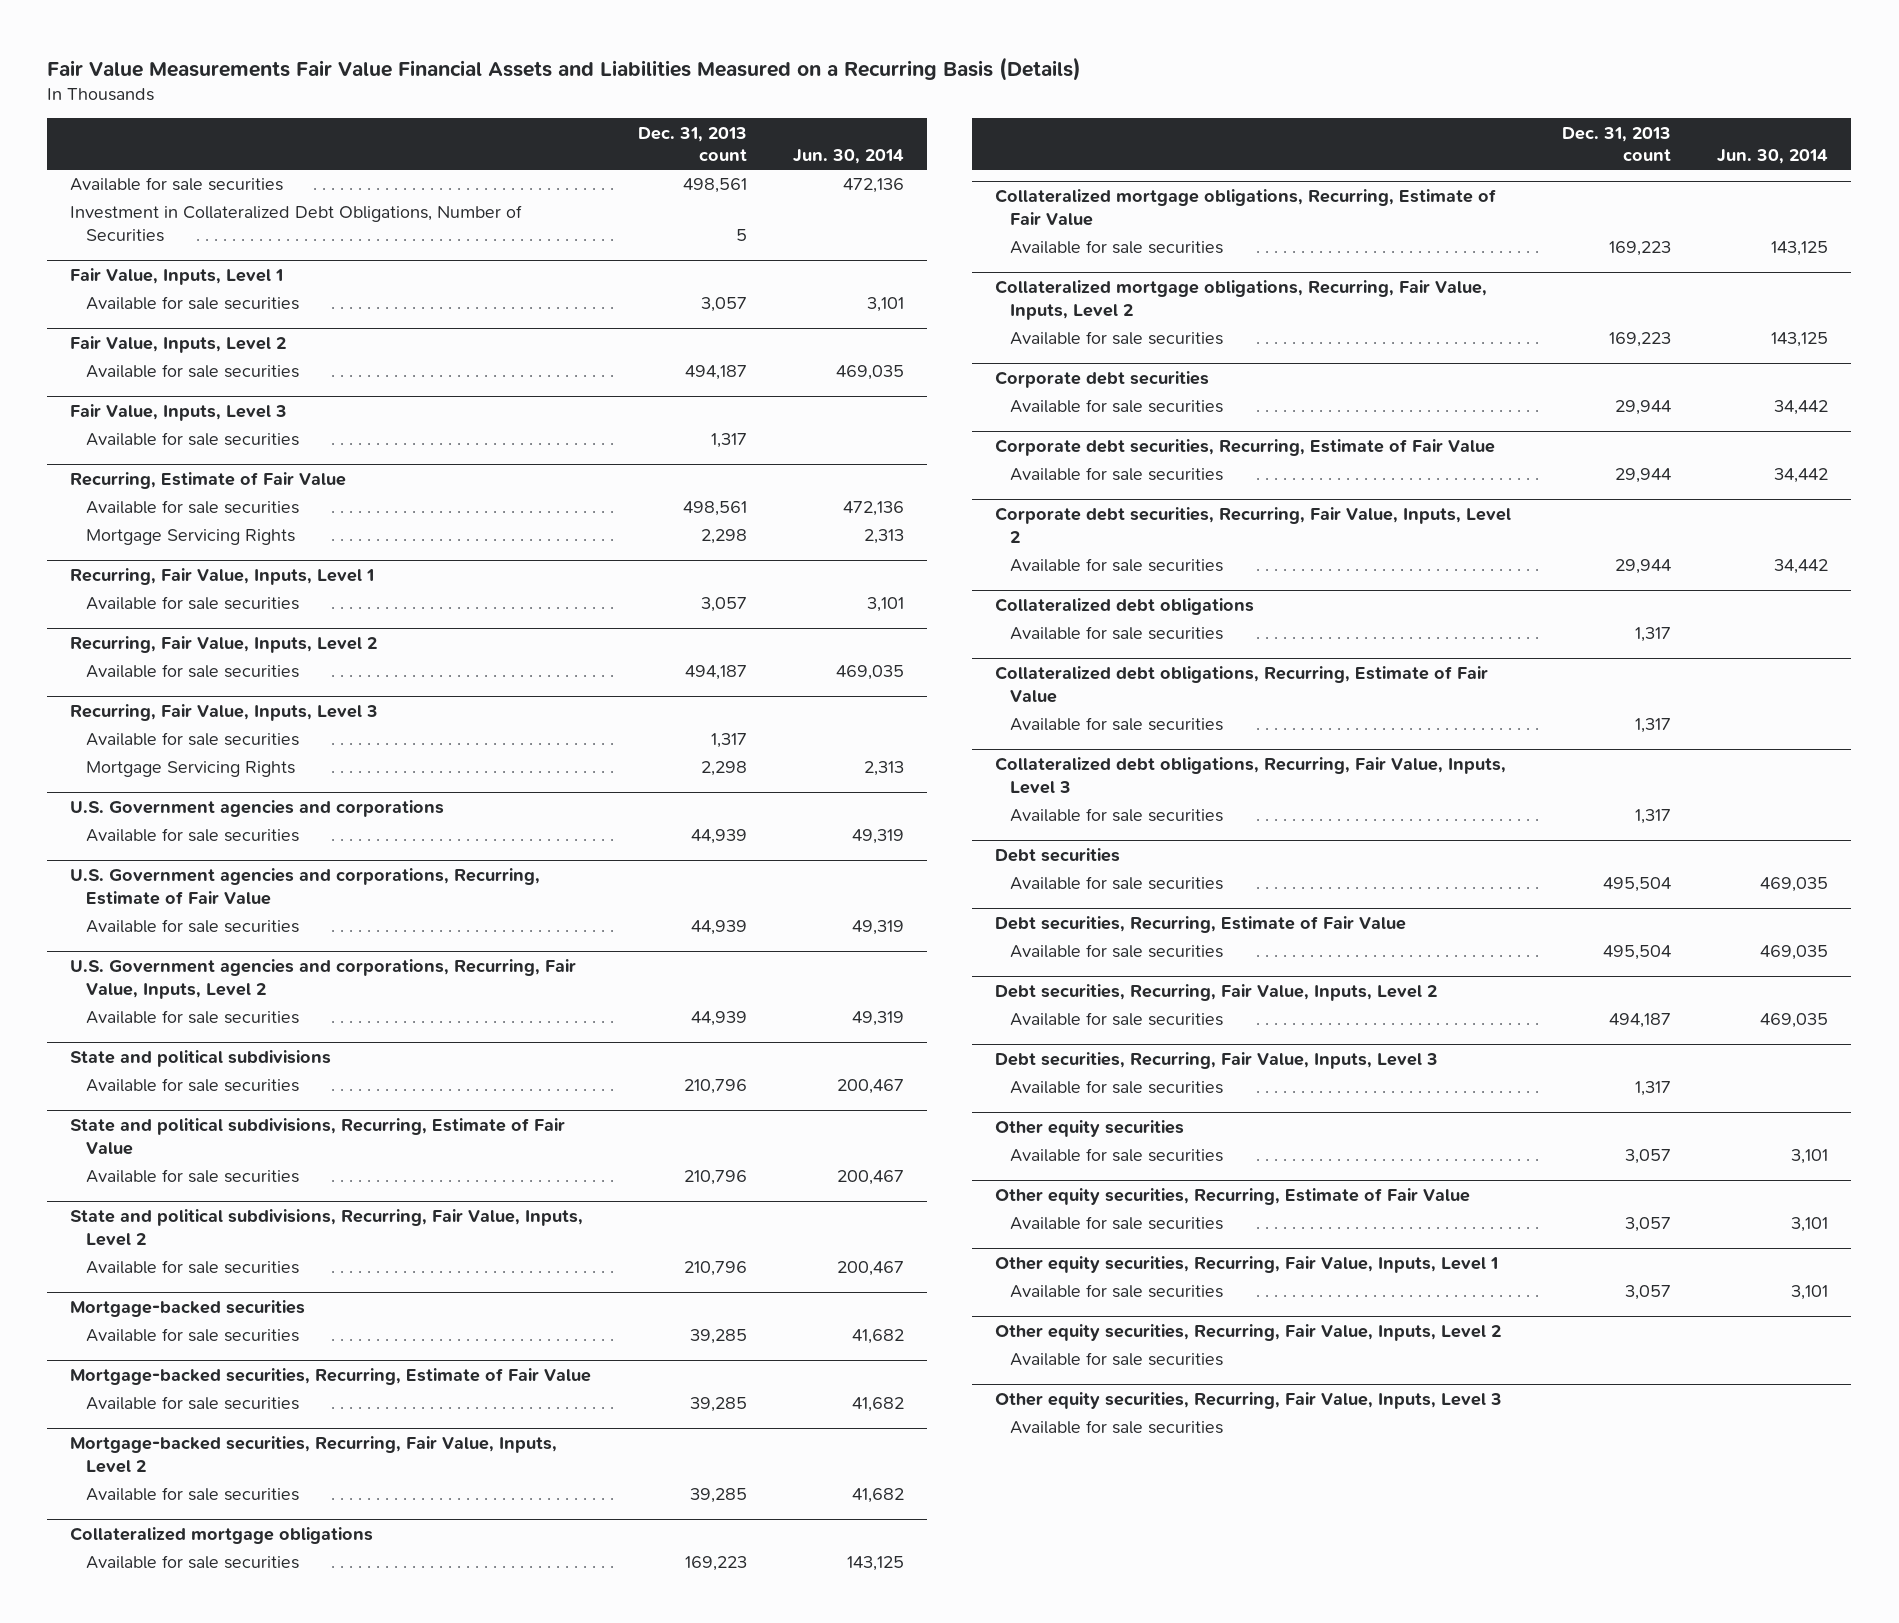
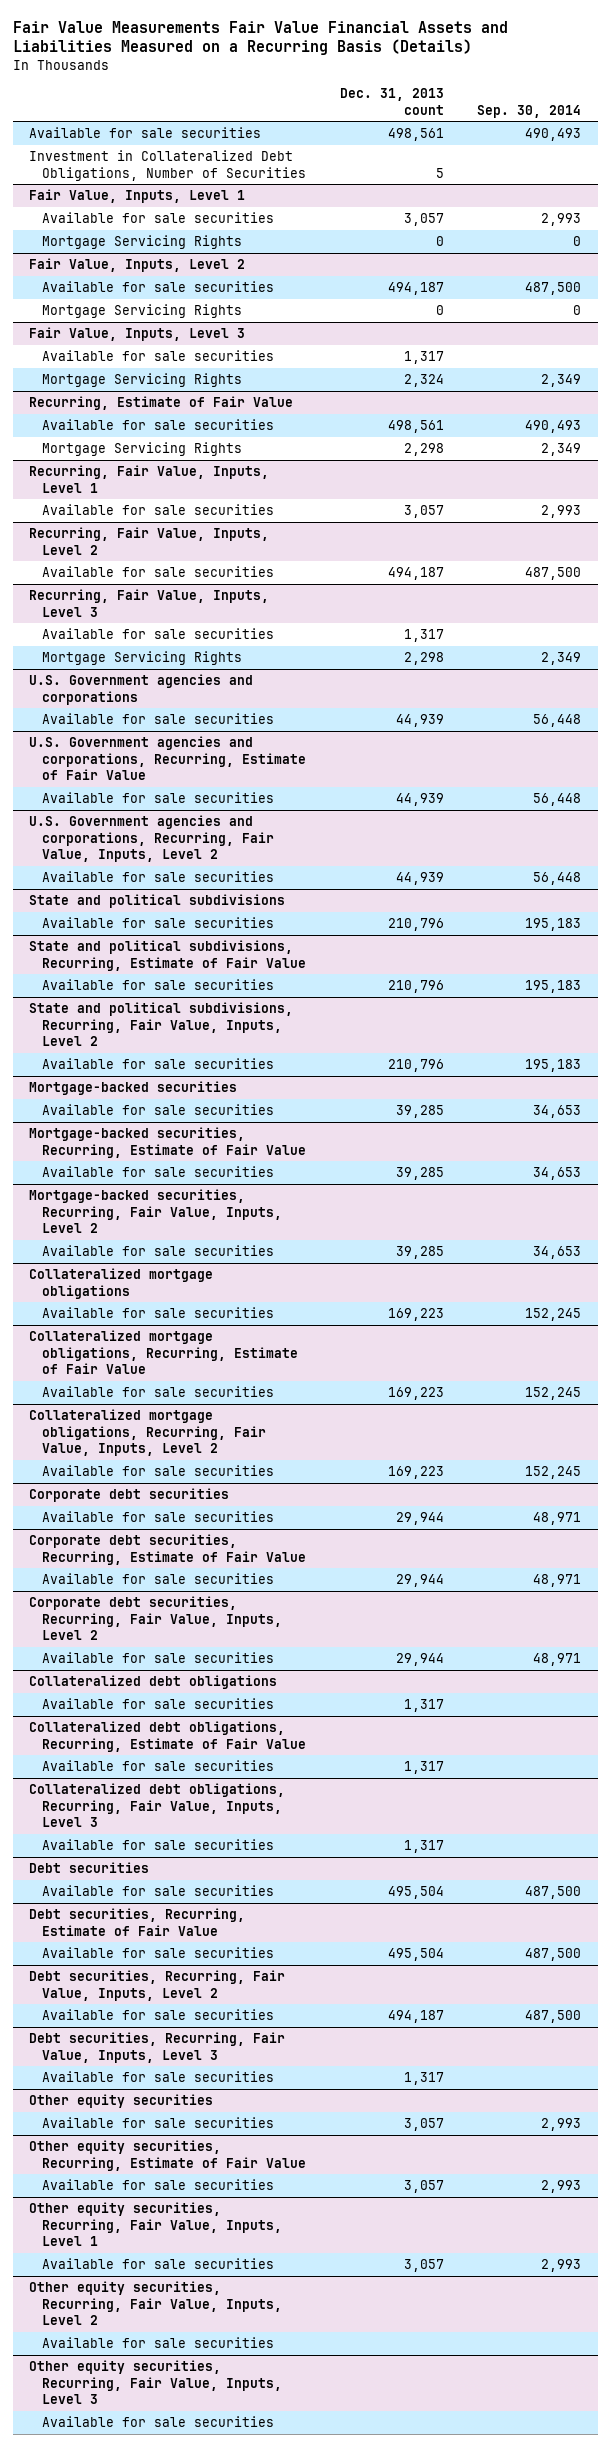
- | Dec. 31, 2013 count | Jun. 30, 2014
+ | Dec. 31, 2013 count | Sep. 30, 2014
@ Fair Value, Inputs, Level 1
+ Mortgage Servicing Rights | 0 | 0
@ Fair Value, Inputs, Level 2
+ Mortgage Servicing Rights | 0 | 0
@ Fair Value, Inputs, Level 3
+ Mortgage Servicing Rights | 2,324 | 2,349

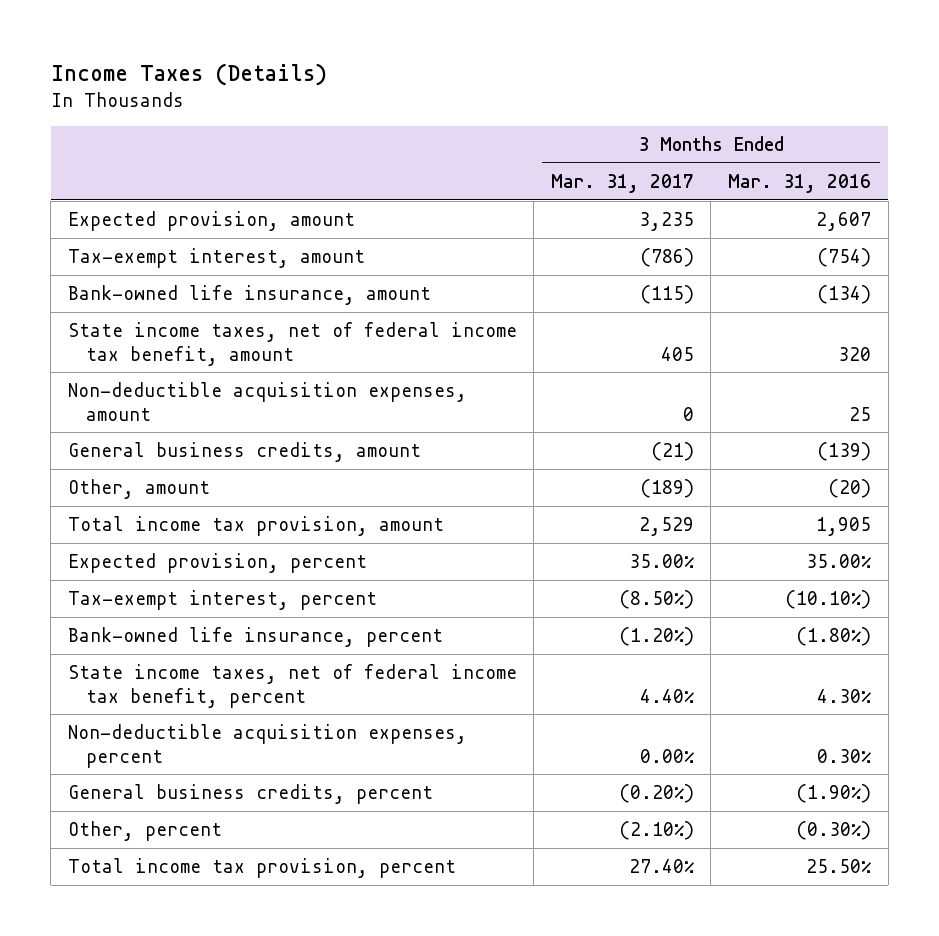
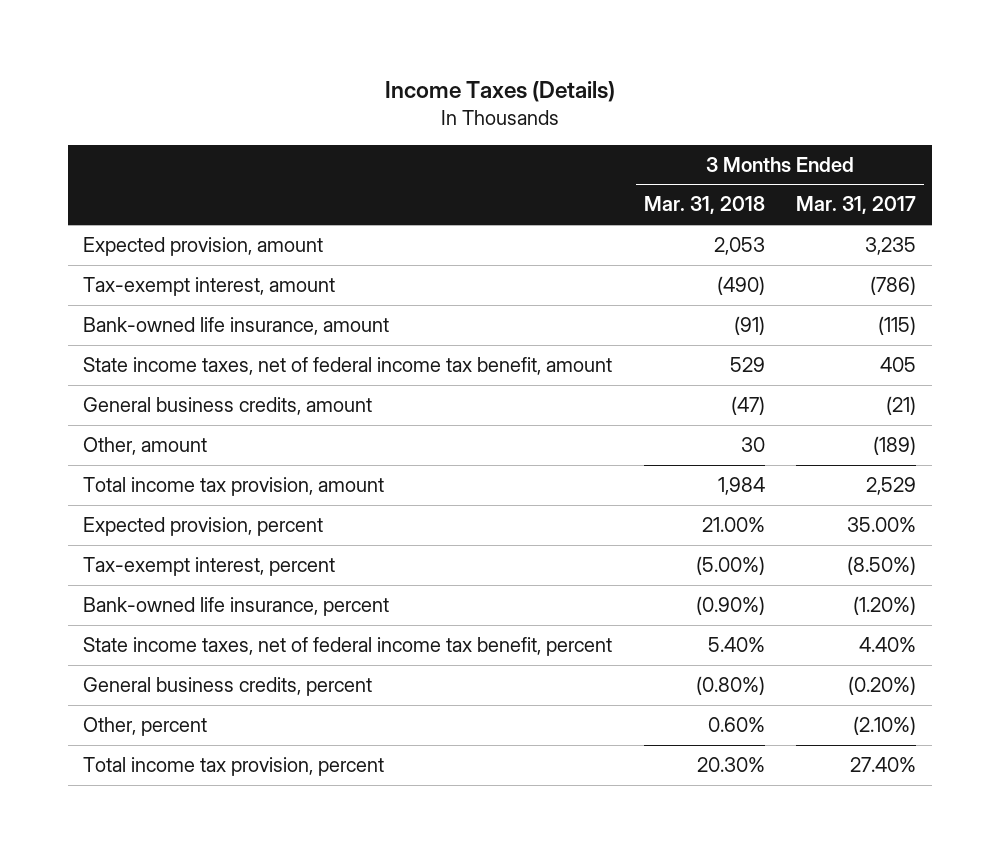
- | 3 Months Ended Mar. 31, 2017 | 3 Months Ended Mar. 31, 2016
+ | 3 Months Ended Mar. 31, 2018 | 3 Months Ended Mar. 31, 2017
- Non-deductible acquisition expenses, amount | 0 | 25
- Non-deductible acquisition expenses, percent | 0.00% | 0.30%

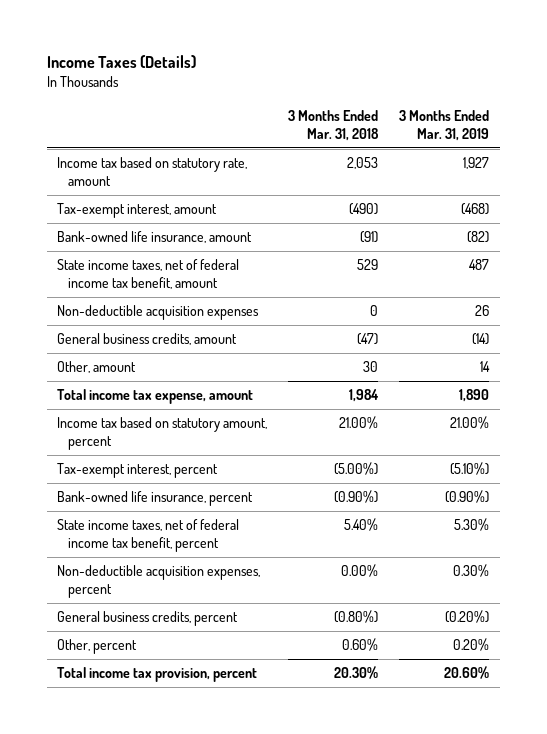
- | 3 Months Ended Mar. 31, 2018 | 3 Months Ended Mar. 31, 2017
+ | 3 Months Ended Mar. 31, 2018 | 3 Months Ended Mar. 31, 2019
- Expected provision, amount | 2,053 | 3,235
+ Income tax based on statutory rate, amount | 2,053 | 1,927
+ Non-deductible acquisition expenses | 0 | 26
- Total income tax provision, amount | 1,984 | 2,529
- Expected provision, percent | 21.00% | 35.00%
+ Total income tax expense, amount | 1,984 | 1,890
+ Income tax based on statutory amount, percent | 21.00% | 21.00%
+ Non-deductible acquisition expenses, percent | 0.00% | 0.30%

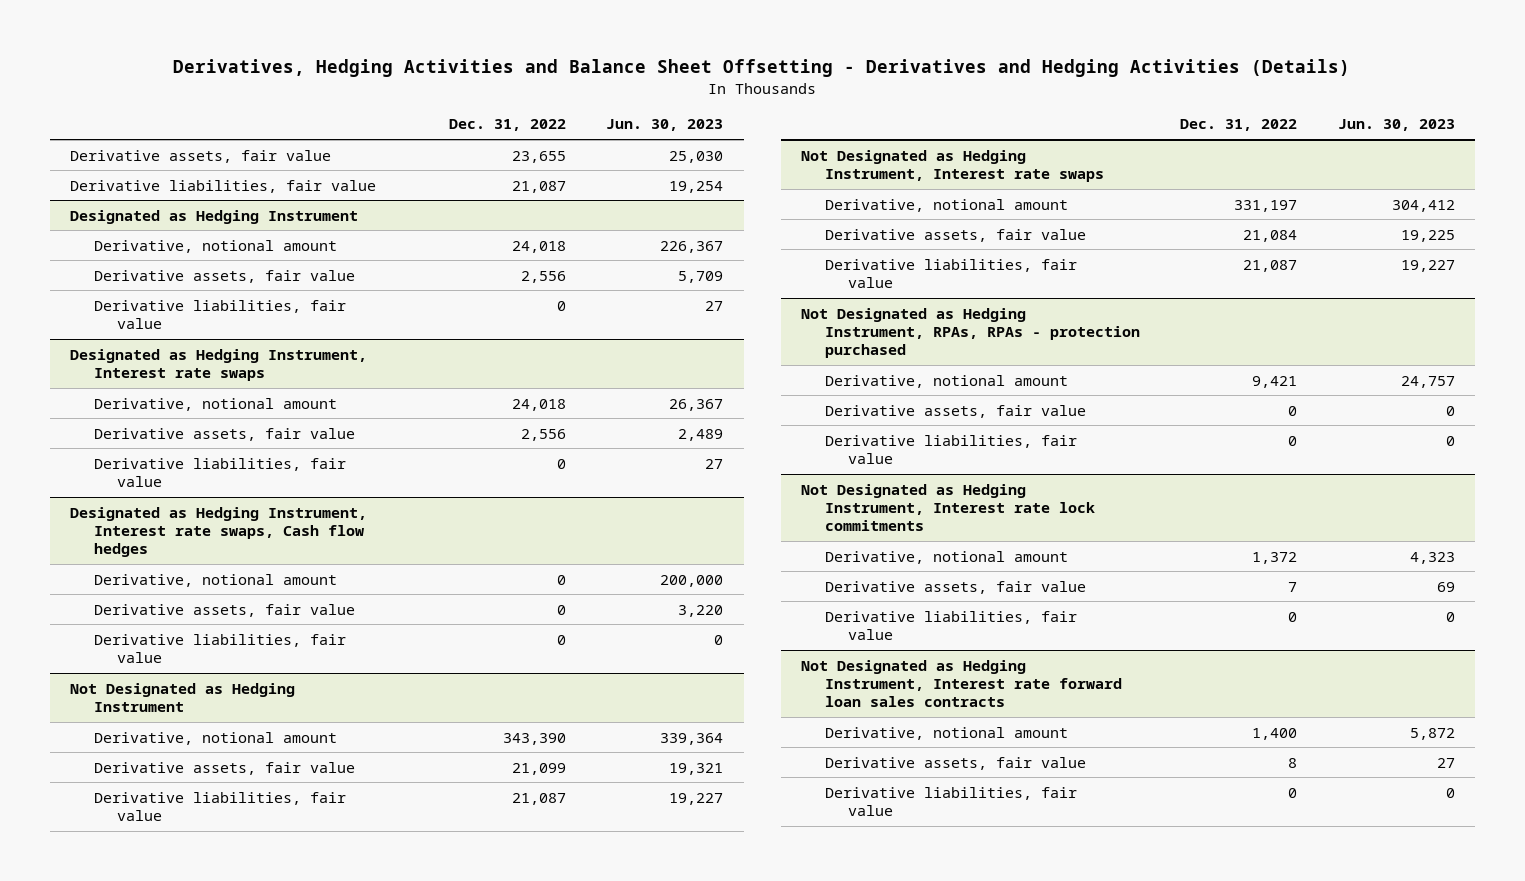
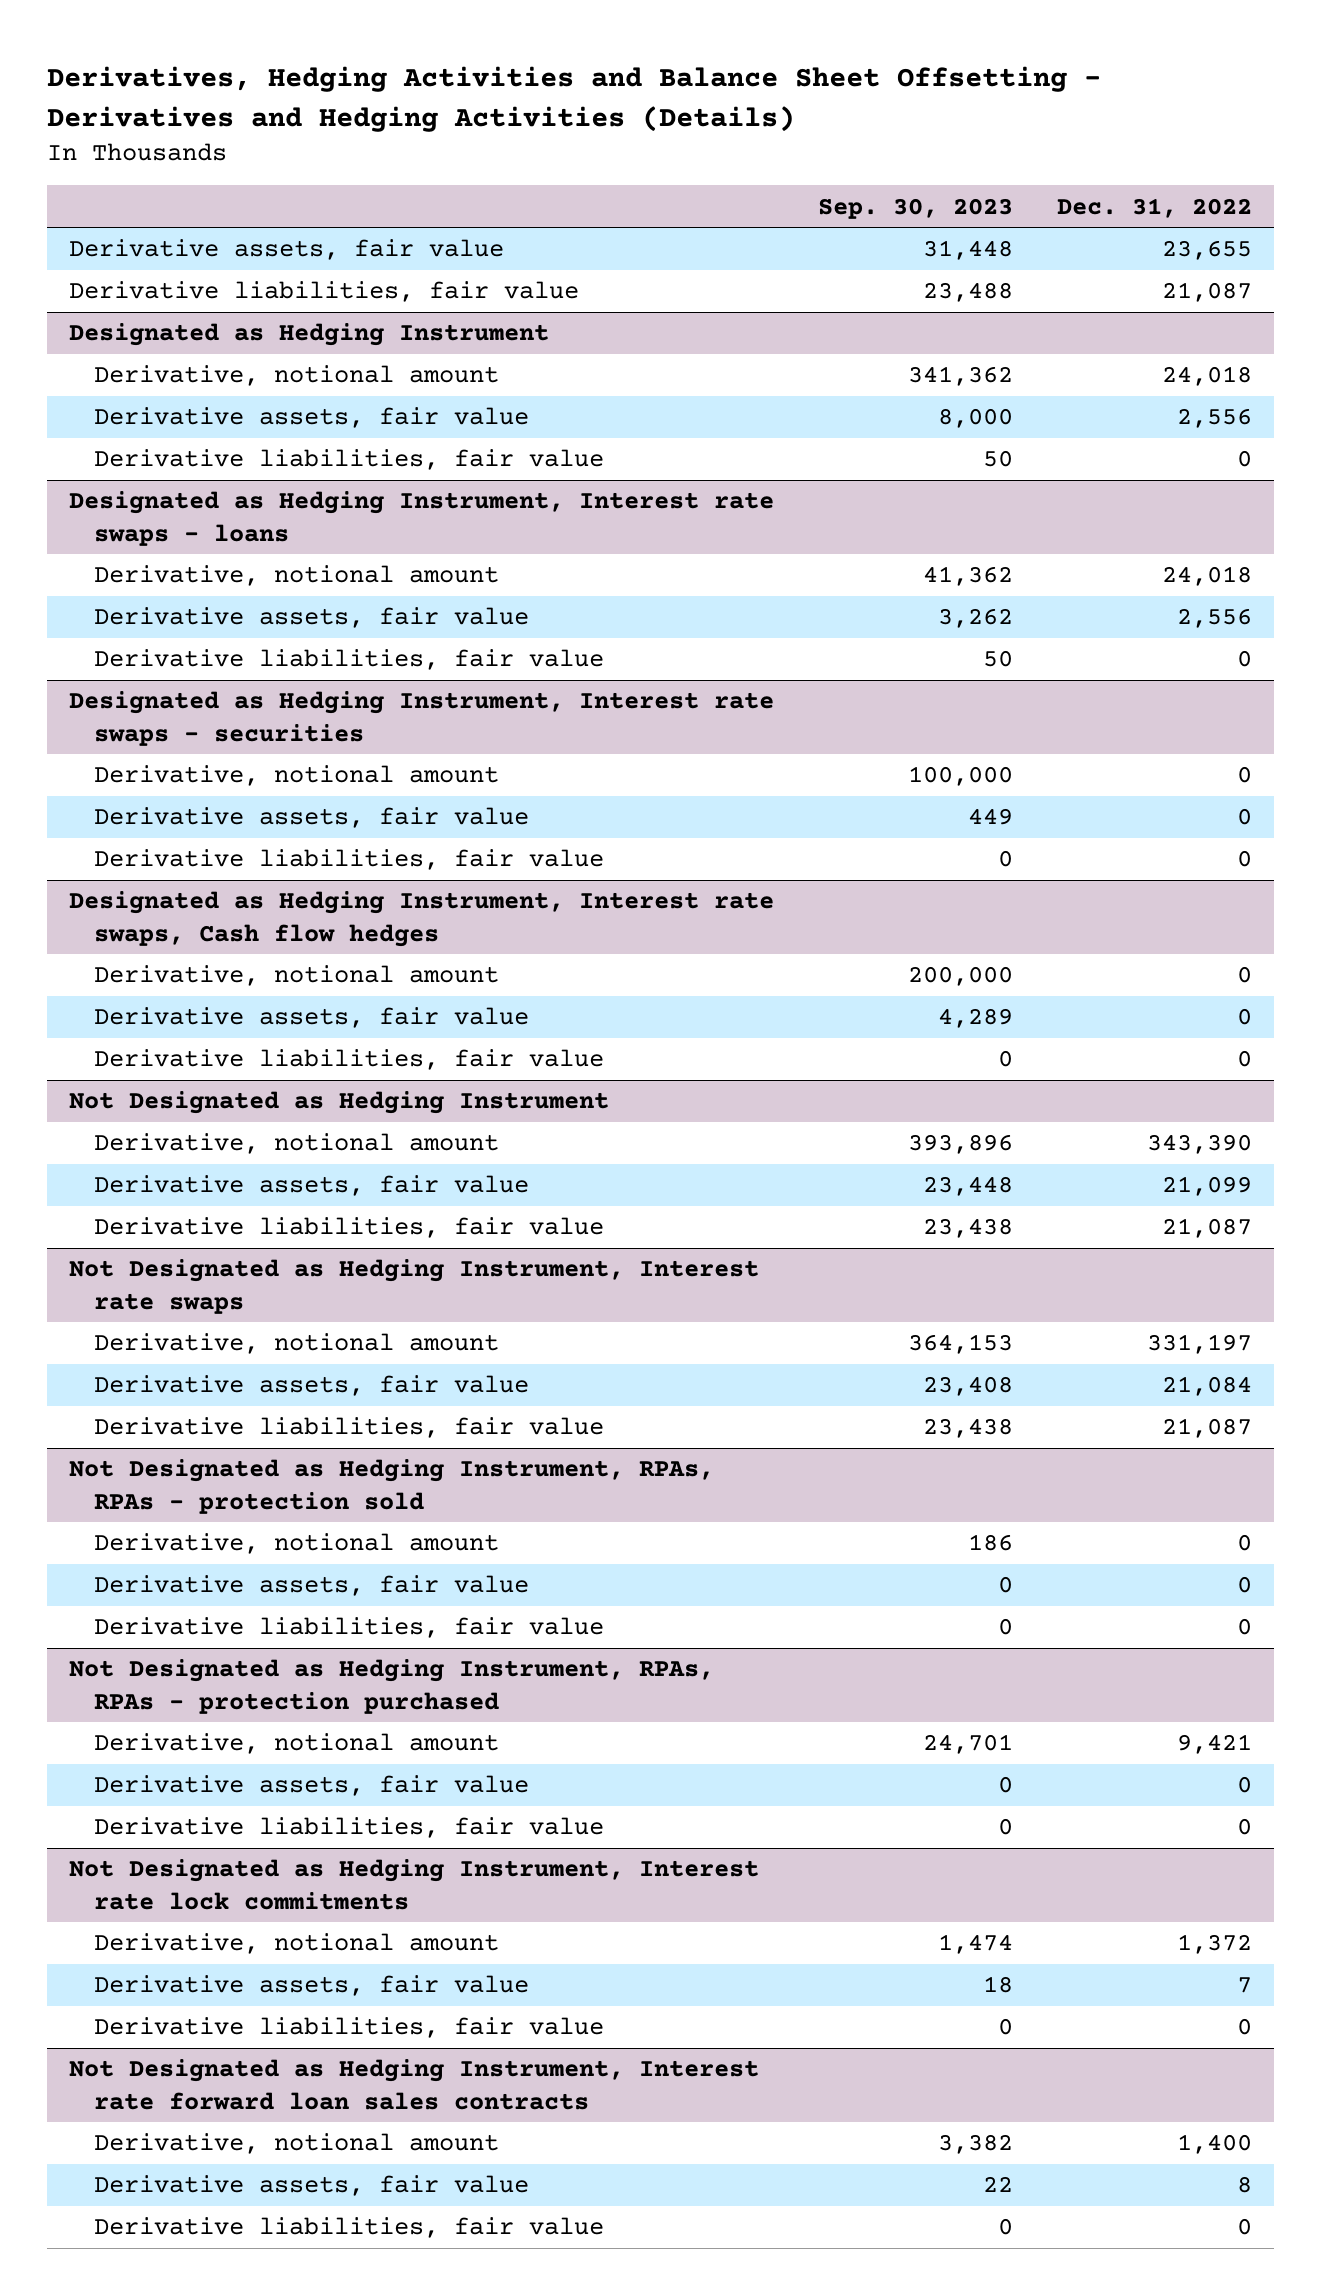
- | Dec. 31, 2022 | Jun. 30, 2023
+ | Sep. 30, 2023 | Dec. 31, 2022
- Designated as Hedging Instrument, Interest rate swaps
+ Designated as Hedging Instrument, Interest rate swaps - loans
+ Designated as Hedging Instrument, Interest rate swaps - securities
+ Derivative, notional amount | 100,000 | 0
+ Derivative assets, fair value | 449 | 0
+ Derivative liabilities, fair value | 0 | 0
+ Not Designated as Hedging Instrument, RPAs, RPAs - protection sold
+ Derivative, notional amount | 186 | 0
+ Derivative assets, fair value | 0 | 0
+ Derivative liabilities, fair value | 0 | 0

